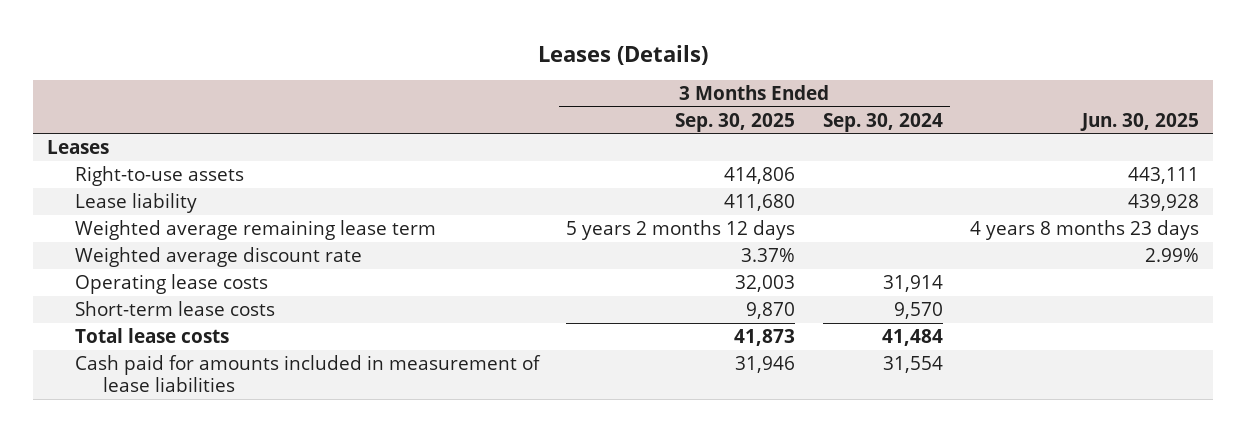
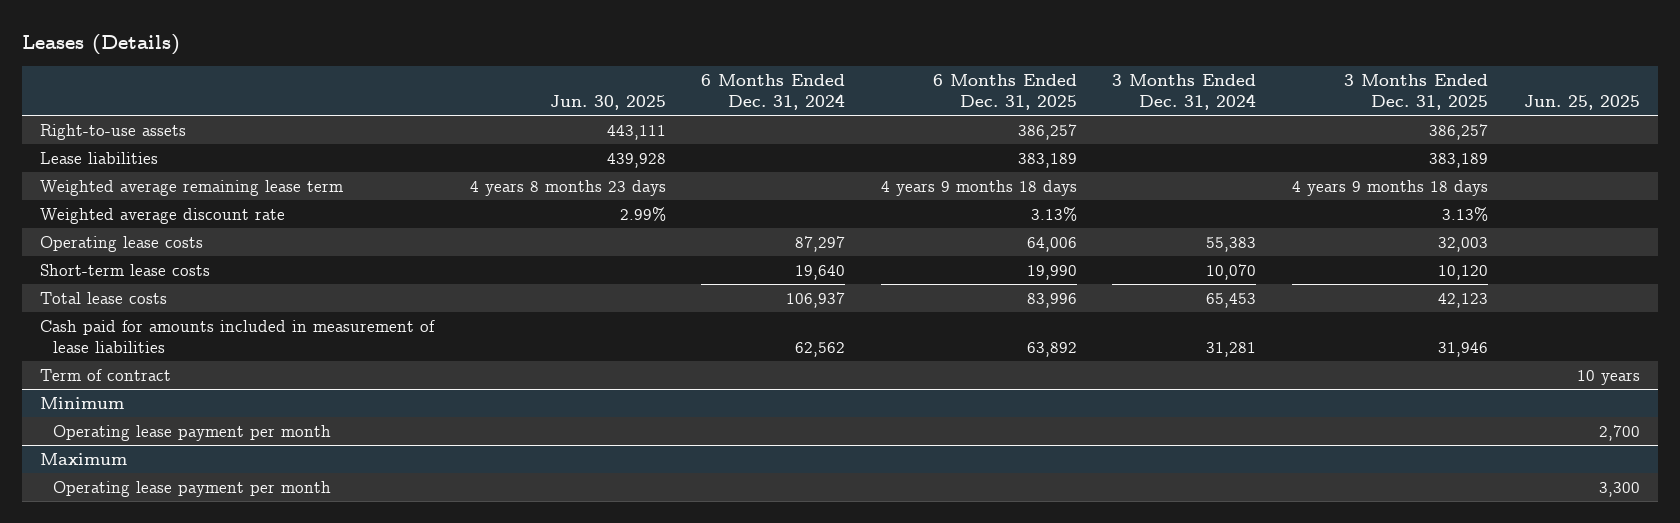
- | 3 Months Ended Sep. 30, 2025 | 3 Months Ended Sep. 30, 2024 | Jun. 30, 2025
+ | Jun. 30, 2025 | 6 Months Ended Dec. 31, 2024 | 6 Months Ended Dec. 31, 2025 | 3 Months Ended Dec. 31, 2024 | 3 Months Ended Dec. 31, 2025 | Jun. 25, 2025
- Leases
- Lease liability | 411,680 | | 439,928
+ Lease liabilities | 439,928 | | 383,189 | | 383,189 |
+ Term of contract | | | | | | 10 years
+ Minimum
+ Operating lease payment per month | | | | | | 2,700
+ Maximum
+ Operating lease payment per month | | | | | | 3,300

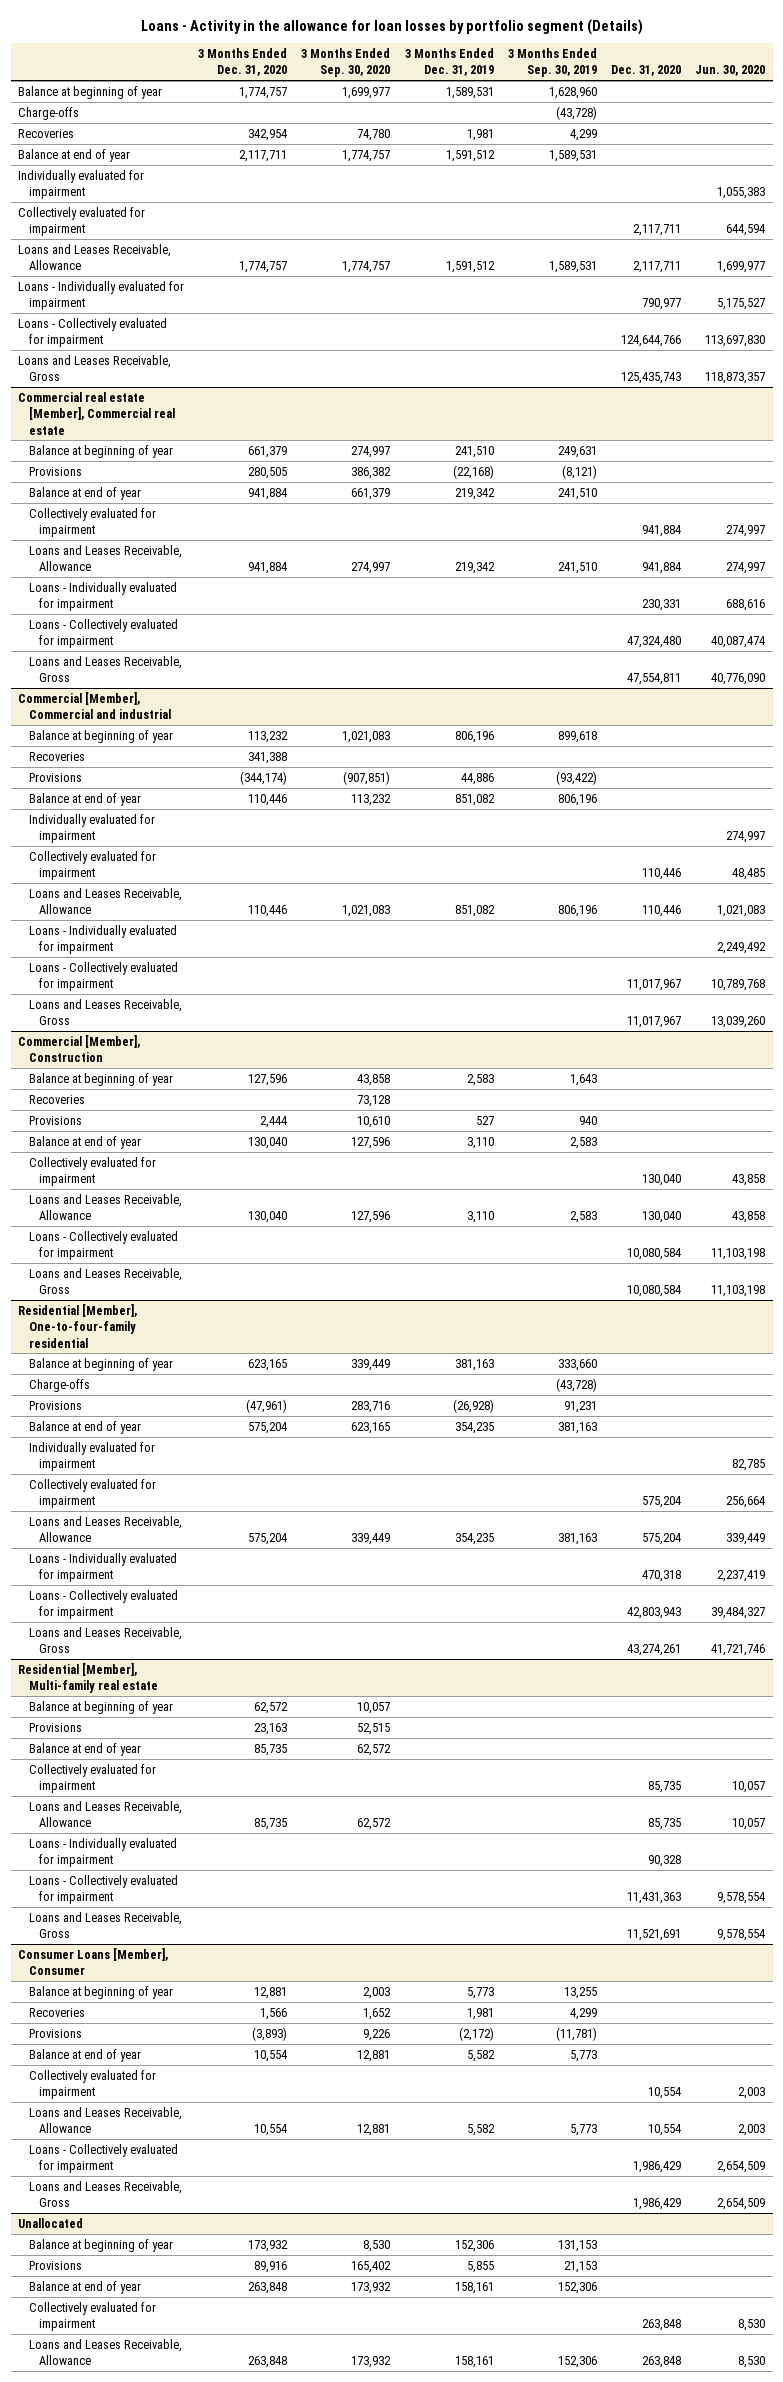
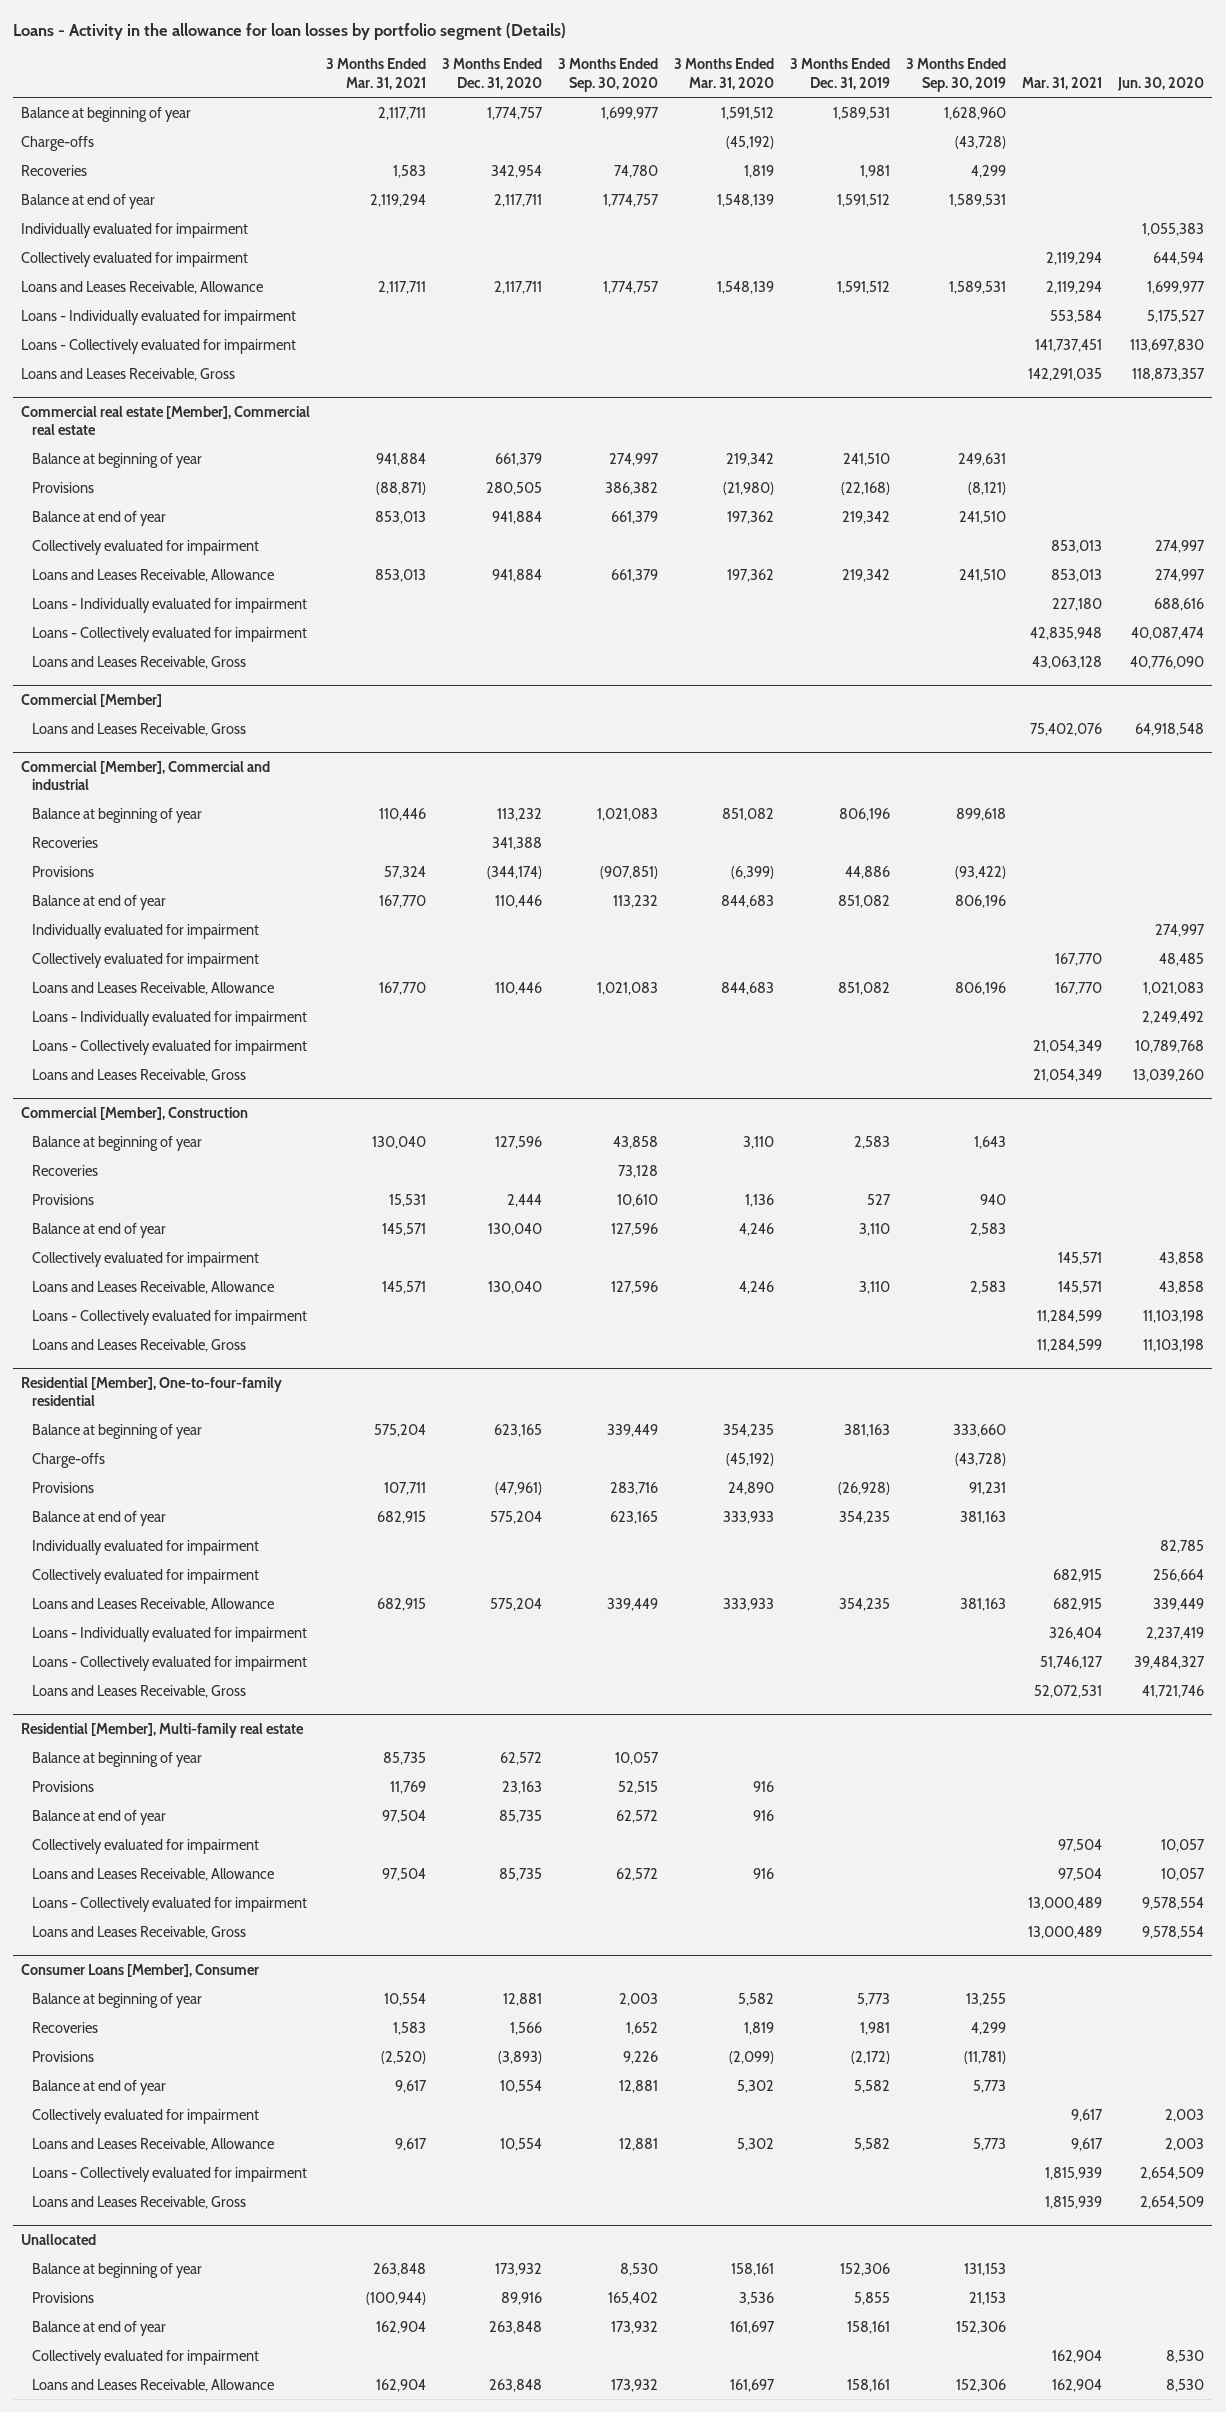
- | 3 Months Ended Dec. 31, 2020 | 3 Months Ended Sep. 30, 2020 | 3 Months Ended Dec. 31, 2019 | 3 Months Ended Sep. 30, 2019 | Dec. 31, 2020 | Jun. 30, 2020
+ | 3 Months Ended Mar. 31, 2021 | 3 Months Ended Dec. 31, 2020 | 3 Months Ended Sep. 30, 2020 | 3 Months Ended Mar. 31, 2020 | 3 Months Ended Dec. 31, 2019 | 3 Months Ended Sep. 30, 2019 | Mar. 31, 2021 | Jun. 30, 2020
- Loans and Leases Receivable, Allowance | 1,774,757 | 1,774,757 | 1,591,512 | 1,589,531 | 2,117,711 | 1,699,977
+ Loans and Leases Receivable, Allowance | 2,117,711 | 2,117,711 | 1,774,757 | 1,548,139 | 1,591,512 | 1,589,531 | 2,119,294 | 1,699,977
@ Commercial real estate [Member], Commercial real estate
- Loans and Leases Receivable, Allowance | 941,884 | 274,997 | 219,342 | 241,510 | 941,884 | 274,997
+ Loans and Leases Receivable, Allowance | 853,013 | 941,884 | 661,379 | 197,362 | 219,342 | 241,510 | 853,013 | 274,997
+ Commercial [Member]
+ Loans and Leases Receivable, Gross | | | | | | | 75,402,076 | 64,918,548
@ Residential [Member], Multi-family real estate
- Loans - Individually evaluated for impairment | | | | | 90,328 |

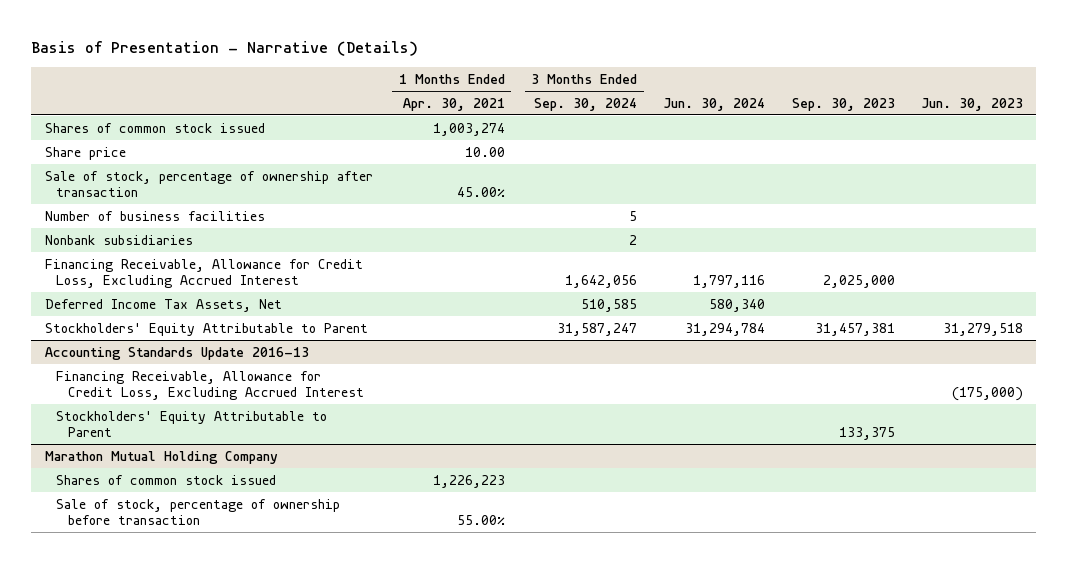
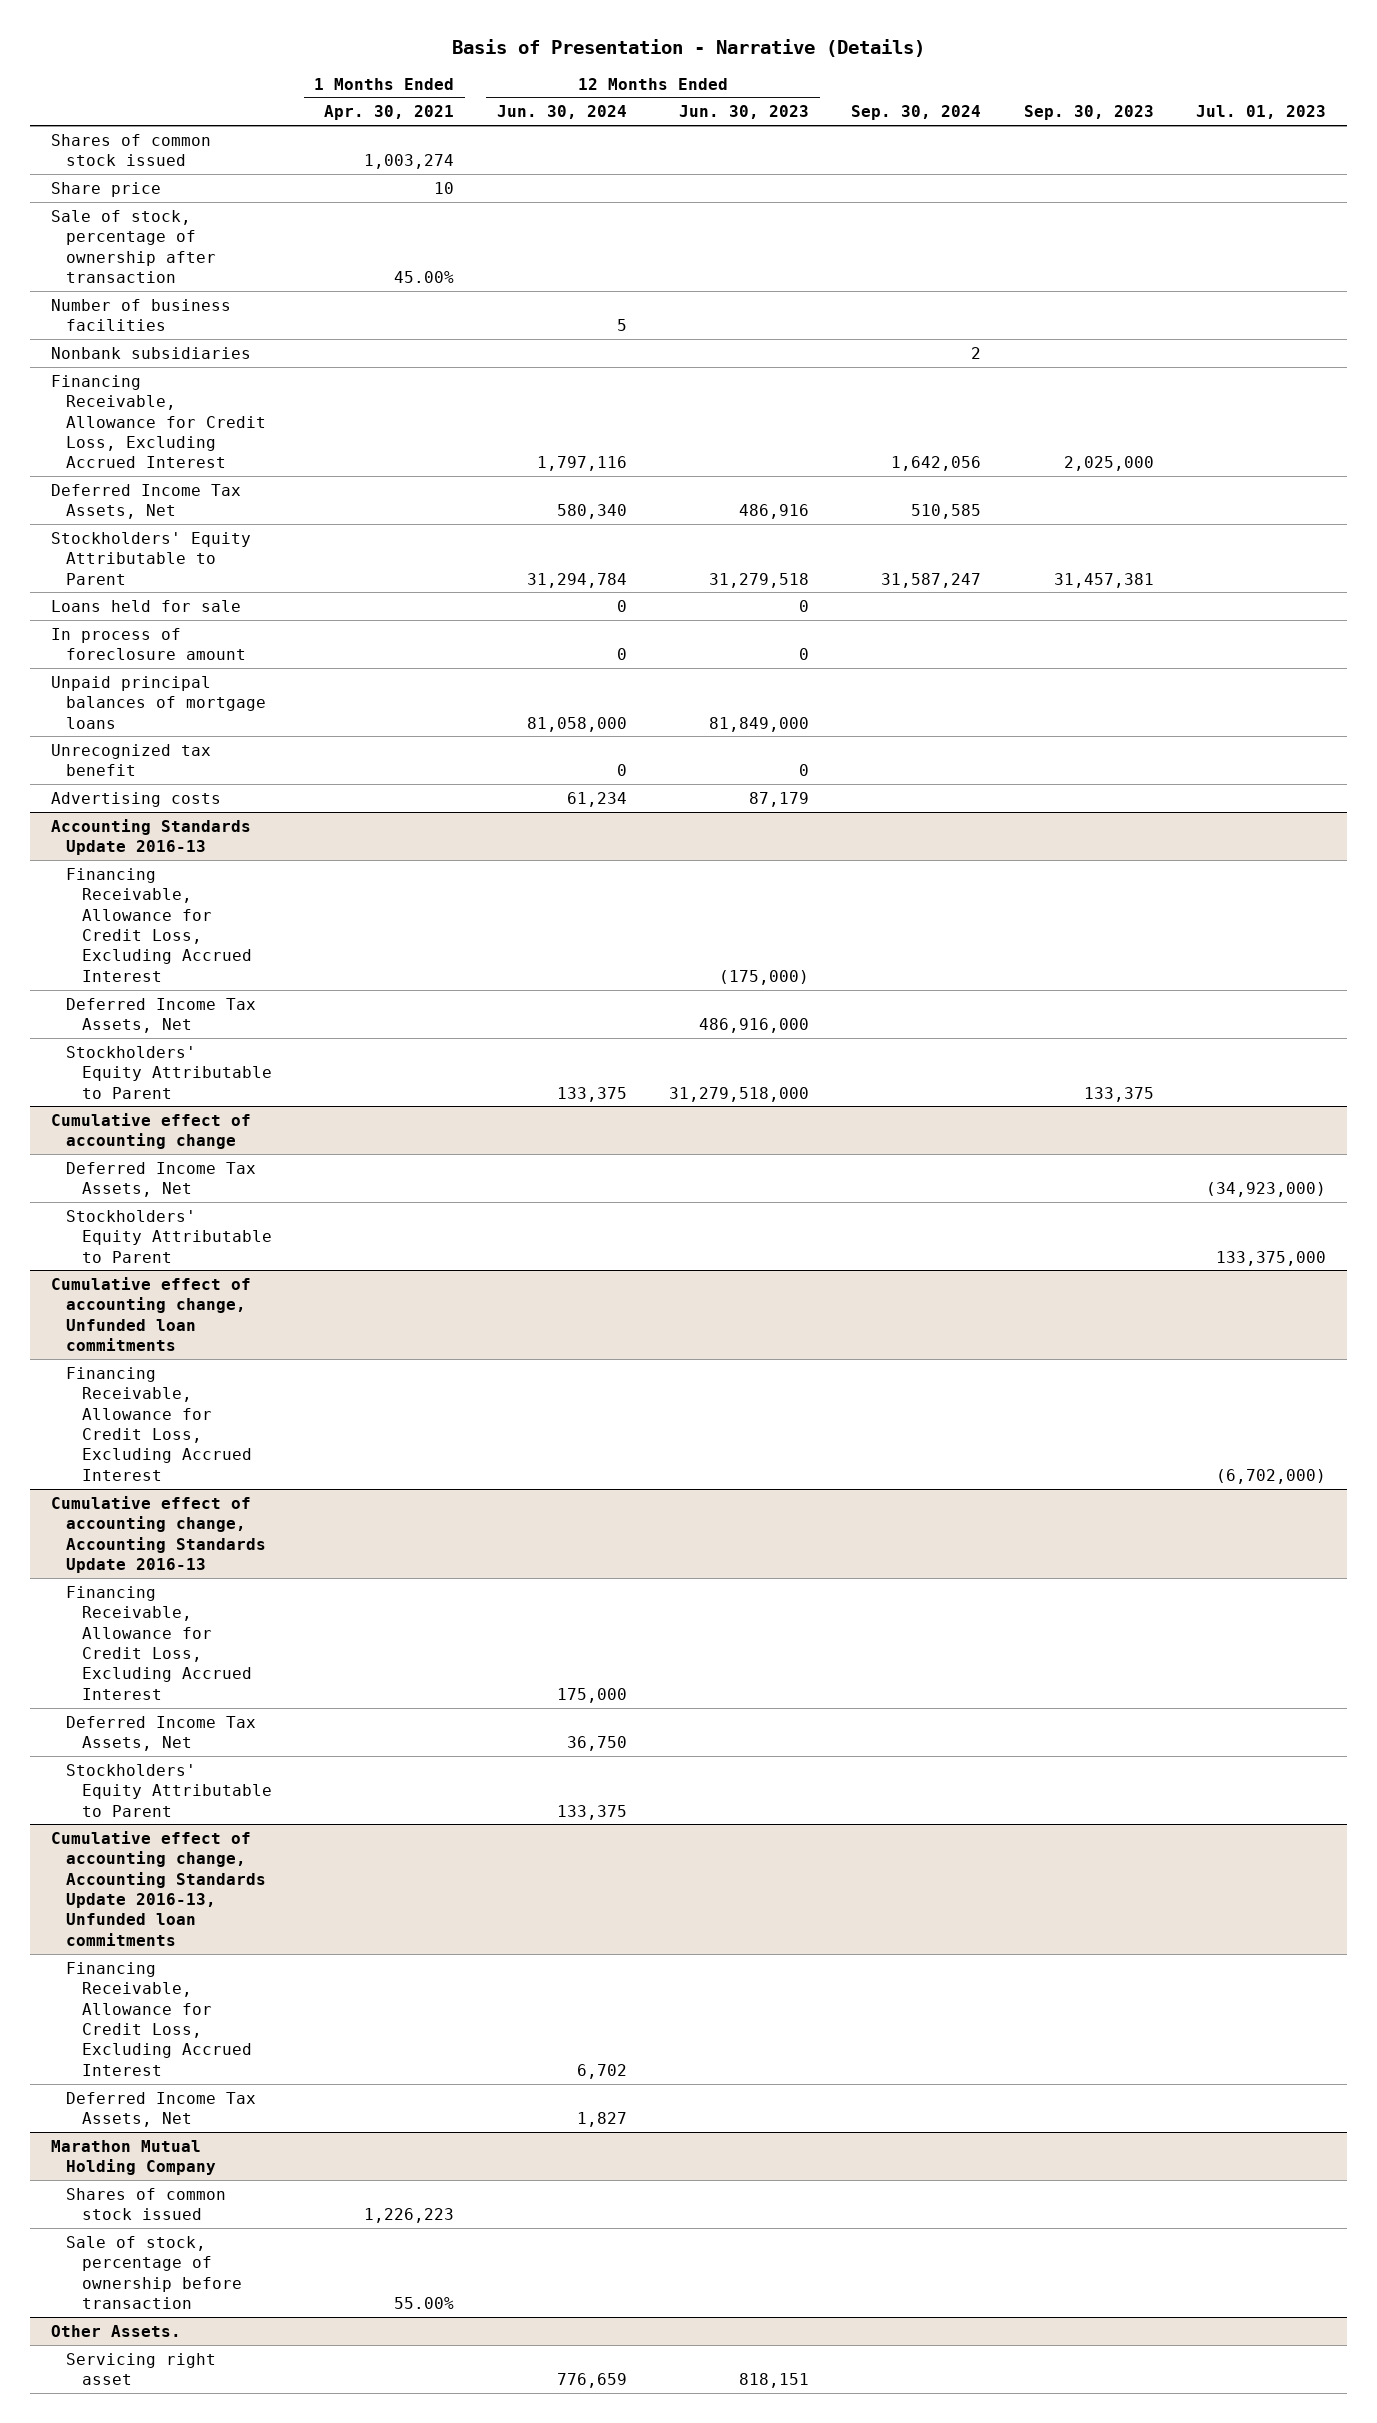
- | 1 Months Ended Apr. 30, 2021 | 3 Months Ended Sep. 30, 2024 | Jun. 30, 2024 | Sep. 30, 2023 | Jun. 30, 2023
+ | 1 Months Ended Apr. 30, 2021 | 12 Months Ended Jun. 30, 2024 | 12 Months Ended Jun. 30, 2023 | Sep. 30, 2024 | Sep. 30, 2023 | Jul. 01, 2023
- Share price | 10.00 | | | |
+ Share price | 10 | | | | |
+ Loans held for sale | | 0 | 0 | | |
+ In process of foreclosure amount | | 0 | 0 | | |
+ Unpaid principal balances of mortgage loans | | 81,058,000 | 81,849,000 | | |
+ Unrecognized tax benefit | | 0 | 0 | | |
+ Advertising costs | | 61,234 | 87,179 | | |
@ Accounting Standards Update 2016-13
+ Deferred Income Tax Assets, Net | | | 486,916,000 | | |
+ Cumulative effect of accounting change
+ Deferred Income Tax Assets, Net | | | | | | (34,923,000)
+ Stockholders' Equity Attributable to Parent | | | | | | 133,375,000
+ Cumulative effect of accounting change, Unfunded loan commitments
+ Financing Receivable, Allowance for Credit Loss, Excluding Accrued Interest | | | | | | (6,702,000)
+ Cumulative effect of accounting change, Accounting Standards Update 2016-13
+ Financing Receivable, Allowance for Credit Loss, Excluding Accrued Interest | | 175,000 | | | |
+ Deferred Income Tax Assets, Net | | 36,750 | | | |
+ Stockholders' Equity Attributable to Parent | | 133,375 | | | |
+ Cumulative effect of accounting change, Accounting Standards Update 2016-13, Unfunded loan commitments
+ Financing Receivable, Allowance for Credit Loss, Excluding Accrued Interest | | 6,702 | | | |
+ Deferred Income Tax Assets, Net | | 1,827 | | | |
+ Other Assets.
+ Servicing right asset | | 776,659 | 818,151 | | |

